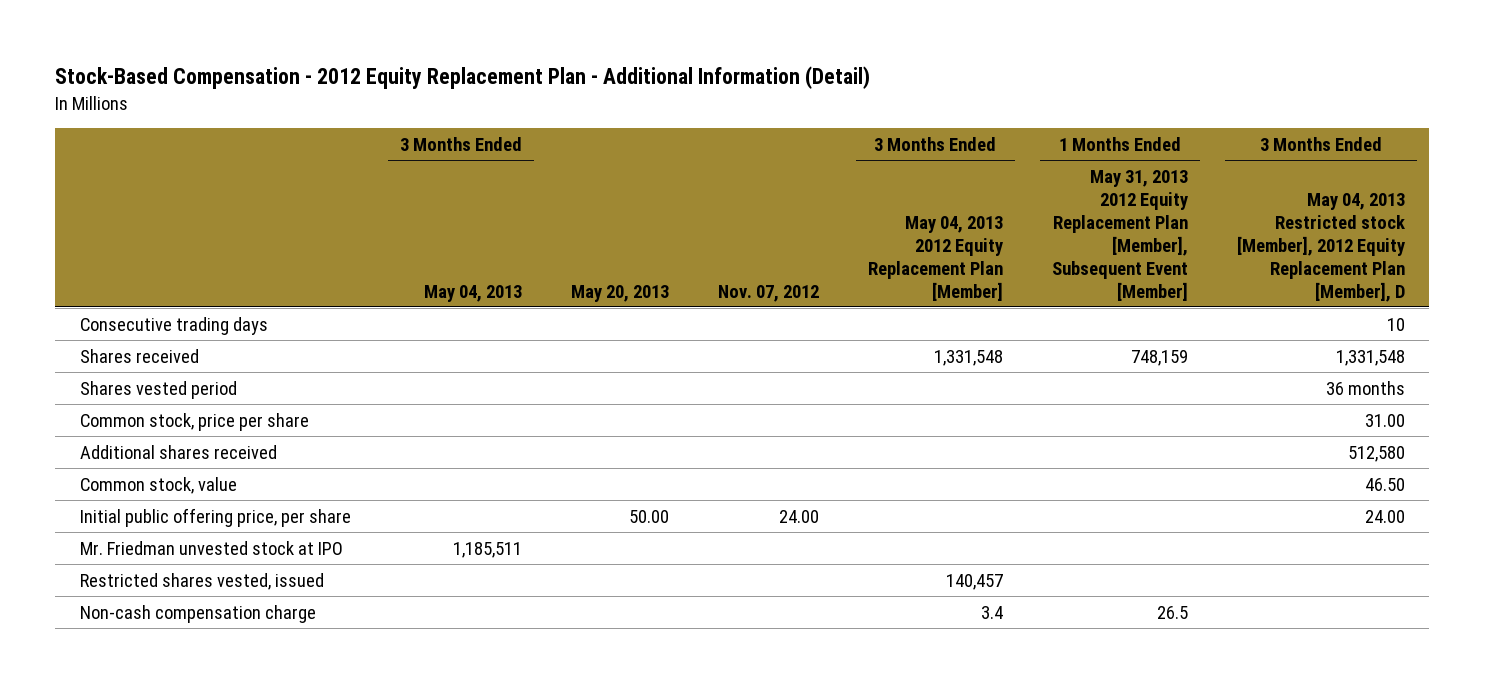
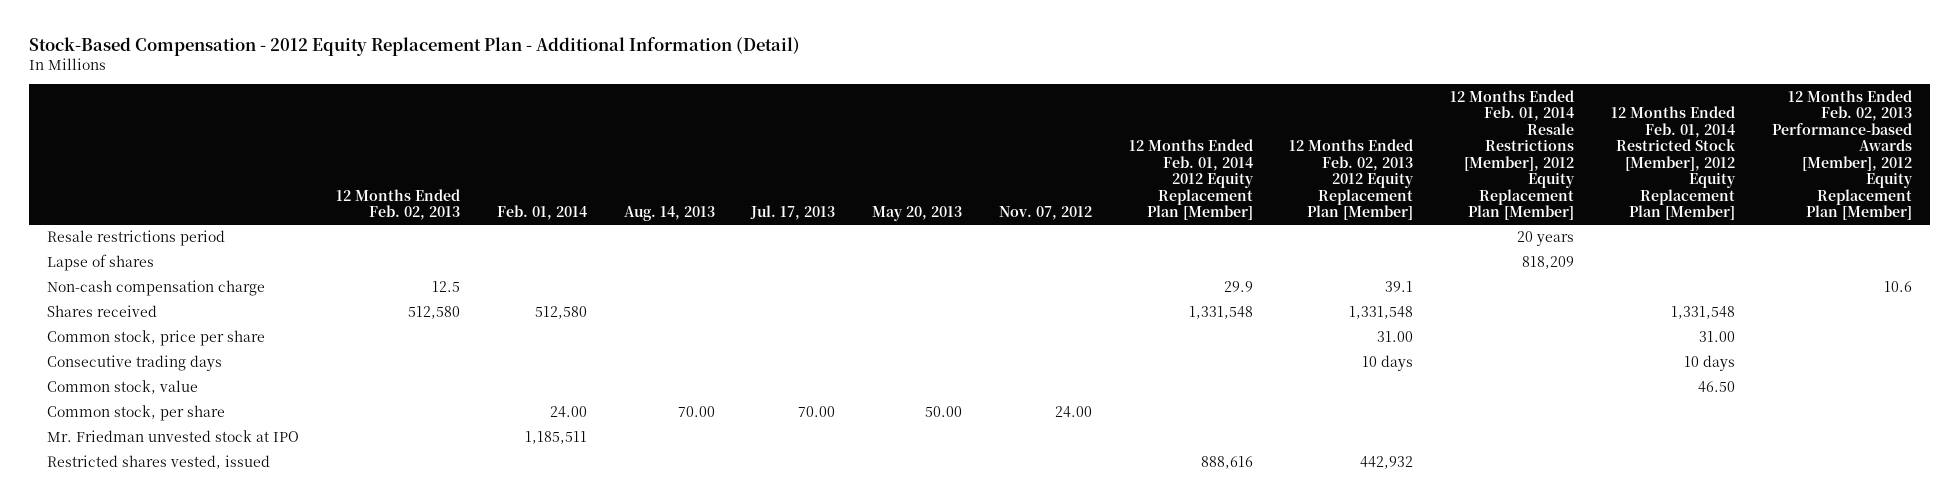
- | 3 Months Ended May 04, 2013 | May 20, 2013 | Nov. 07, 2012 | 3 Months Ended May 04, 2013 2012 Equity Replacement Plan [Member] | 1 Months Ended May 31, 2013 2012 Equity Replacement Plan [Member], Subsequent Event [Member] | 3 Months Ended May 04, 2013 Restricted stock [Member], 2012 Equity Replacement Plan [Member], D
+ | 12 Months Ended Feb. 02, 2013 | Feb. 01, 2014 | Aug. 14, 2013 | Jul. 17, 2013 | May 20, 2013 | Nov. 07, 2012 | 12 Months Ended Feb. 01, 2014 2012 Equity Replacement Plan [Member] | 12 Months Ended Feb. 02, 2013 2012 Equity Replacement Plan [Member] | 12 Months Ended Feb. 01, 2014 Resale Restrictions [Member], 2012 Equity Replacement Plan [Member] | 12 Months Ended Feb. 01, 2014 Restricted Stock [Member], 2012 Equity Replacement Plan [Member] | 12 Months Ended Feb. 02, 2013 Performance-based Awards [Member], 2012 Equity Replacement Plan [Member]
+ Resale restrictions period | | | | | | | | | 20 years | |
+ Lapse of shares | | | | | | | | | 818,209 | |
moved up: Non-cash compensation charge | 12.5 | | | | | | 29.9 | 39.1 | | | 10.6
- Shares vested period | | | | | | 36 months
- Additional shares received | | | | | | 512,580
moved down: Consecutive trading days | | | | | | | | 10 days | | 10 days |
- Initial public offering price, per share | | 50.00 | 24.00 | | | 24.00
+ Common stock, per share | | 24.00 | 70.00 | 70.00 | 50.00 | 24.00 | | | | |

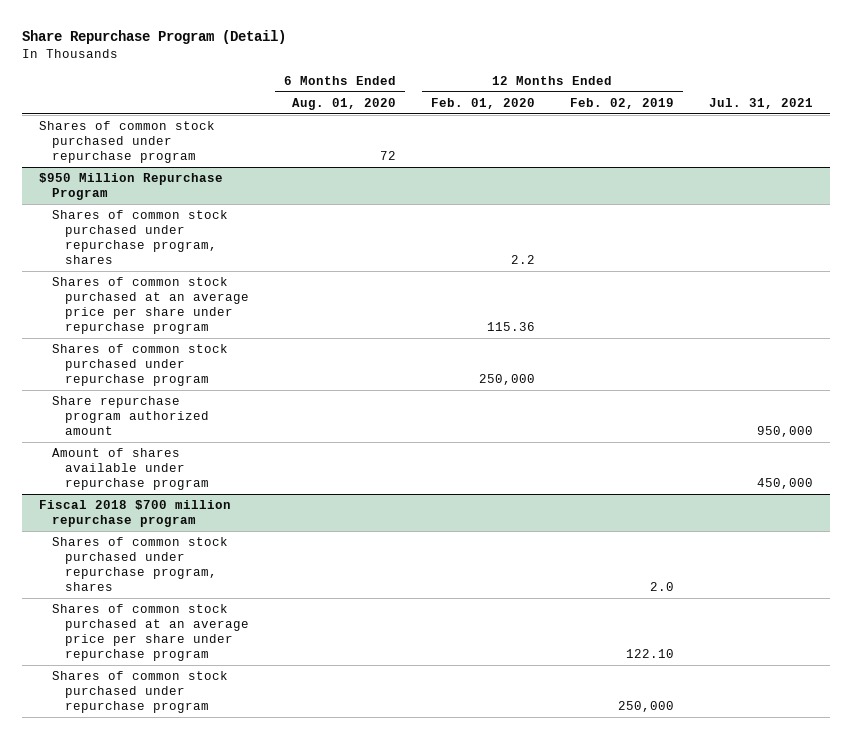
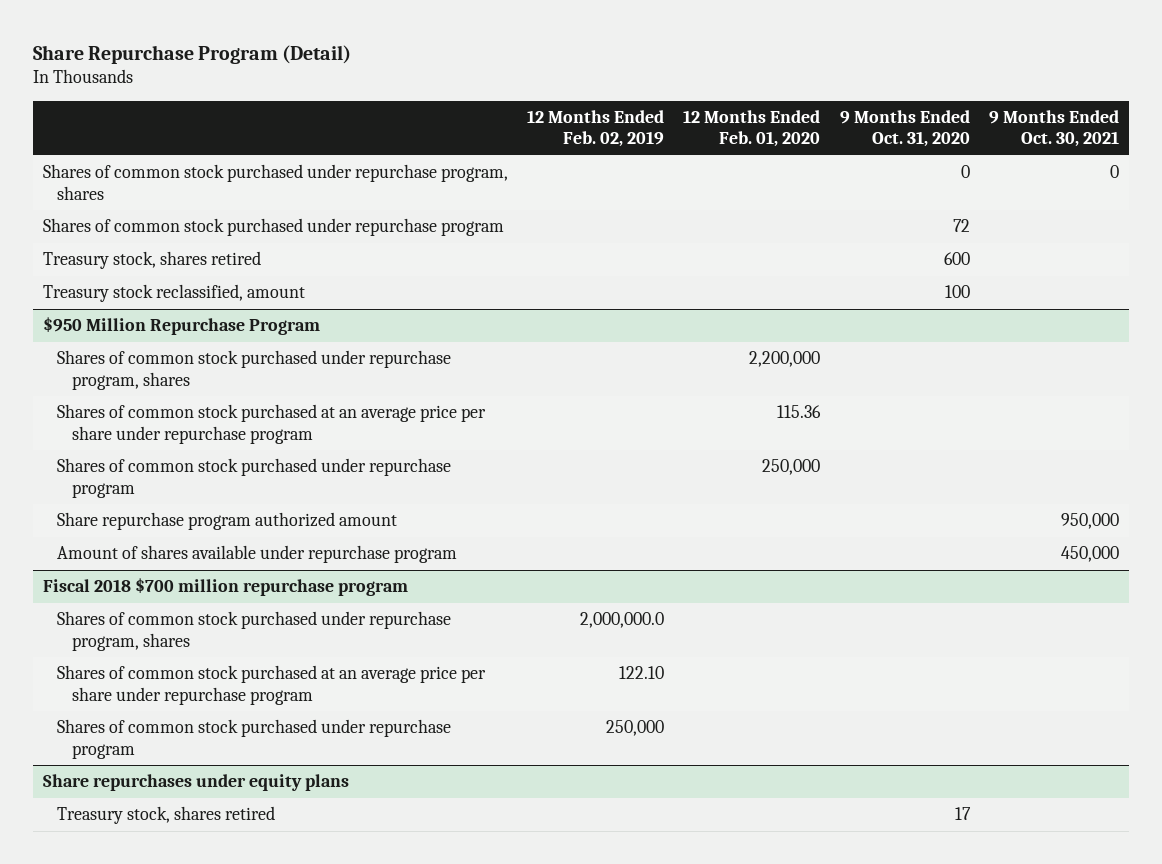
- | 6 Months Ended Aug. 01, 2020 | 12 Months Ended Feb. 01, 2020 | 12 Months Ended Feb. 02, 2019 | Jul. 31, 2021
+ | 12 Months Ended Feb. 02, 2019 | 12 Months Ended Feb. 01, 2020 | 9 Months Ended Oct. 31, 2020 | 9 Months Ended Oct. 30, 2021
+ Shares of common stock purchased under repurchase program, shares | | | 0 | 0
+ Treasury stock, shares retired | | | 600 |
+ Treasury stock reclassified, amount | | | 100 |
@ $950 Million Repurchase Program
- Shares of common stock purchased under repurchase program, shares | | 2.2 | |
+ Shares of common stock purchased under repurchase program, shares | | 2,200,000 | |
@ Fiscal 2018 $700 million repurchase program
- Shares of common stock purchased under repurchase program, shares | | | 2.0 |
+ Shares of common stock purchased under repurchase program, shares | 2,000,000.0 | | |
+ Share repurchases under equity plans
+ Treasury stock, shares retired | | | 17 |

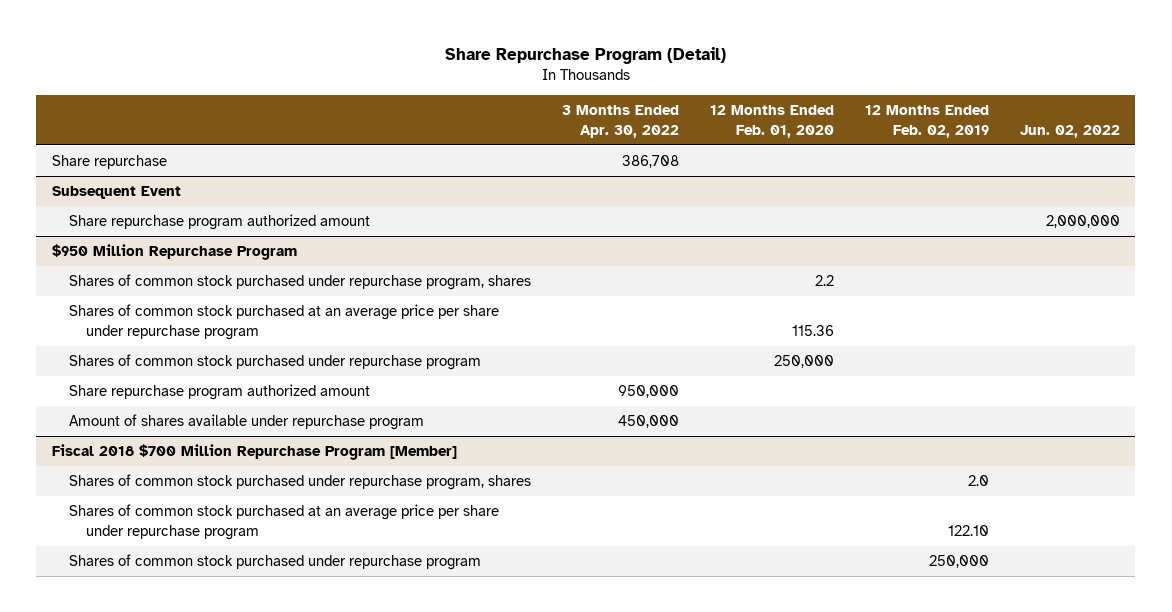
- | 12 Months Ended Feb. 02, 2019 | 12 Months Ended Feb. 01, 2020 | 9 Months Ended Oct. 31, 2020 | 9 Months Ended Oct. 30, 2021
+ | 3 Months Ended Apr. 30, 2022 | 12 Months Ended Feb. 01, 2020 | 12 Months Ended Feb. 02, 2019 | Jun. 02, 2022
- Shares of common stock purchased under repurchase program, shares | | | 0 | 0
- Shares of common stock purchased under repurchase program | | | 72 |
- Treasury stock, shares retired | | | 600 |
- Treasury stock reclassified, amount | | | 100 |
+ Share repurchase | 386,708 | | |
+ Subsequent Event
+ Share repurchase program authorized amount | | | | 2,000,000
@ $950 Million Repurchase Program
- Shares of common stock purchased under repurchase program, shares | | 2,200,000 | |
+ Shares of common stock purchased under repurchase program, shares | | 2.2 | |
- Fiscal 2018 $700 million repurchase program
- Shares of common stock purchased under repurchase program, shares | 2,000,000.0 | | |
+ Fiscal 2018 $700 Million Repurchase Program [Member]
+ Shares of common stock purchased under repurchase program, shares | | | 2.0 |
- Share repurchases under equity plans
- Treasury stock, shares retired | | | 17 |

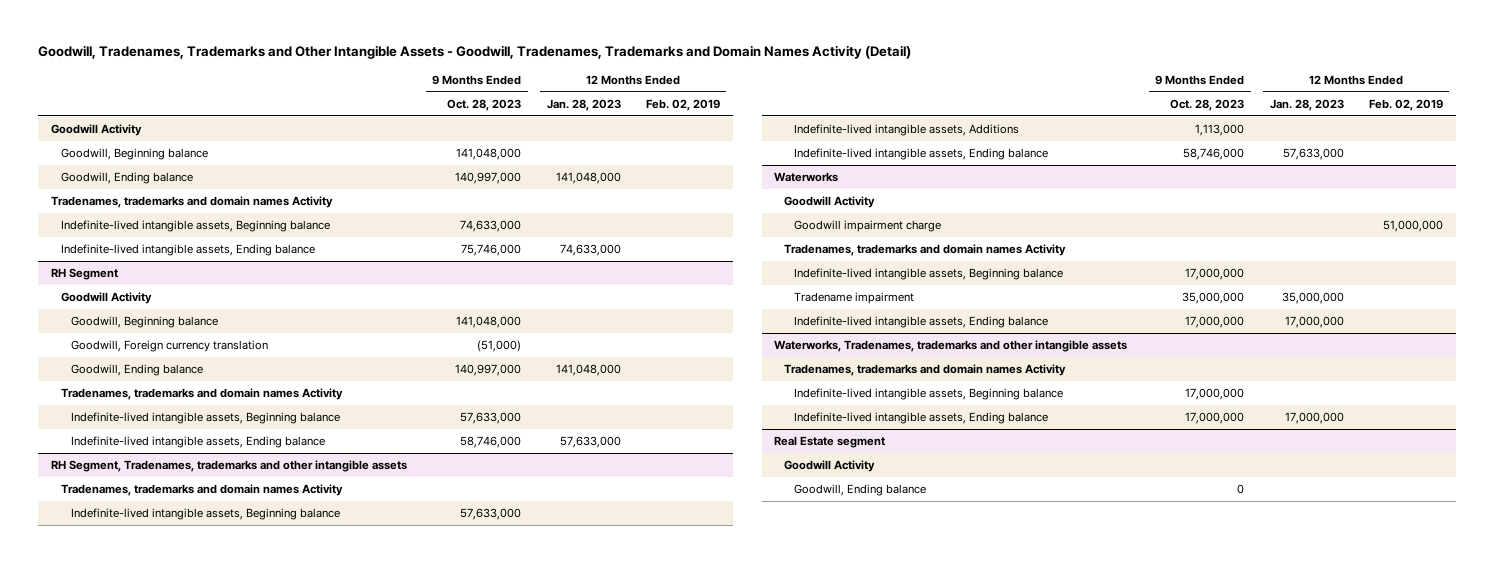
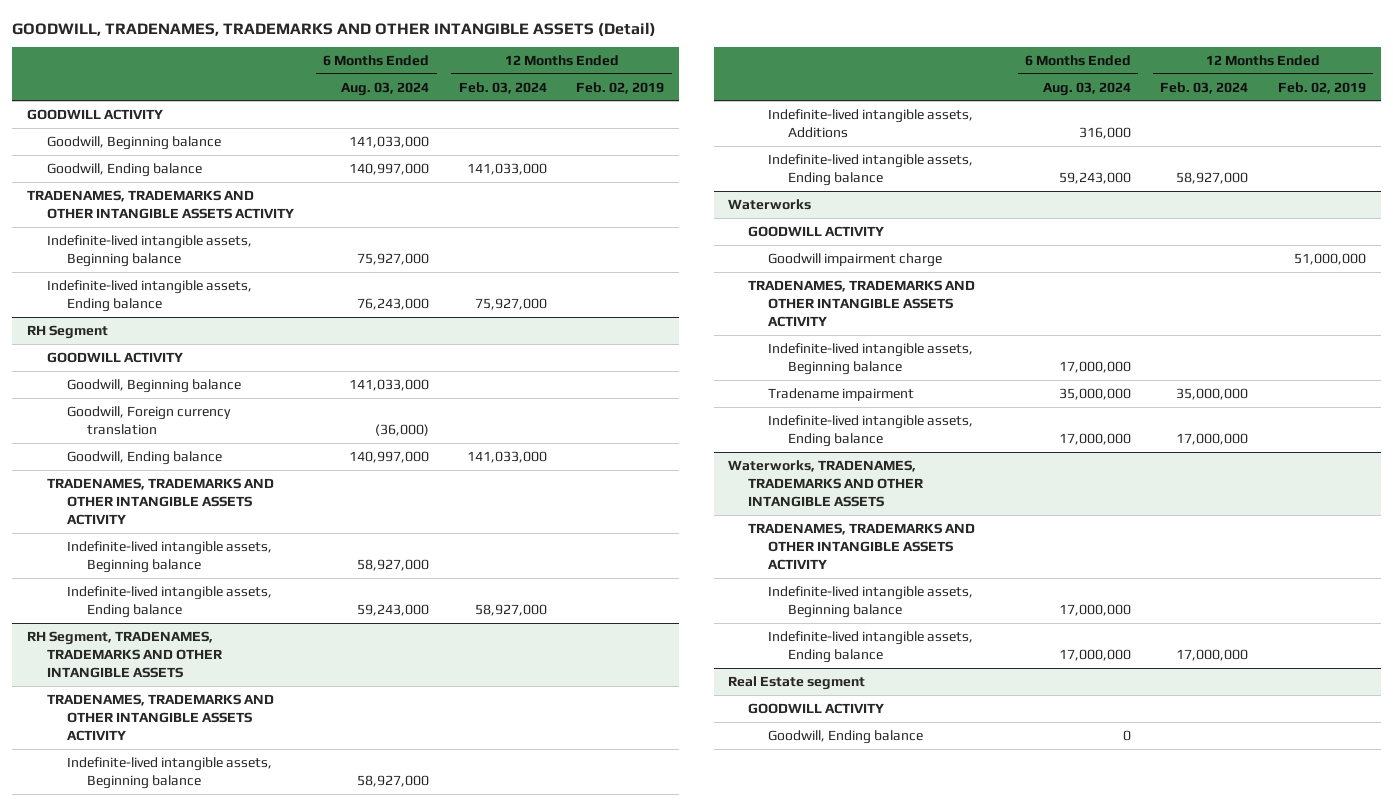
- Goodwill, Tradenames, Trademarks and Other Intangible Assets - Goodwill, Tradenames, Trademarks and Domain Names Activity (Detail)
+ GOODWILL, TRADENAMES, TRADEMARKS AND OTHER INTANGIBLE ASSETS (Detail)
- | 9 Months Ended Oct. 28, 2023 | 12 Months Ended Jan. 28, 2023 | 12 Months Ended Feb. 02, 2019
+ | 6 Months Ended Aug. 03, 2024 | 12 Months Ended Feb. 03, 2024 | 12 Months Ended Feb. 02, 2019
- Goodwill Activity
+ GOODWILL ACTIVITY
- Tradenames, trademarks and domain names Activity
+ TRADENAMES, TRADEMARKS AND OTHER INTANGIBLE ASSETS ACTIVITY
@ RH Segment
- Goodwill Activity
+ GOODWILL ACTIVITY
- Tradenames, trademarks and domain names Activity
+ TRADENAMES, TRADEMARKS AND OTHER INTANGIBLE ASSETS ACTIVITY
- RH Segment, Tradenames, trademarks and other intangible assets
- Tradenames, trademarks and domain names Activity
+ RH Segment, TRADENAMES, TRADEMARKS AND OTHER INTANGIBLE ASSETS
+ TRADENAMES, TRADEMARKS AND OTHER INTANGIBLE ASSETS ACTIVITY
@ Waterworks
- Goodwill Activity
+ GOODWILL ACTIVITY
- Tradenames, trademarks and domain names Activity
+ TRADENAMES, TRADEMARKS AND OTHER INTANGIBLE ASSETS ACTIVITY
- Waterworks, Tradenames, trademarks and other intangible assets
- Tradenames, trademarks and domain names Activity
+ Waterworks, TRADENAMES, TRADEMARKS AND OTHER INTANGIBLE ASSETS
+ TRADENAMES, TRADEMARKS AND OTHER INTANGIBLE ASSETS ACTIVITY
@ Real Estate segment
- Goodwill Activity
+ GOODWILL ACTIVITY

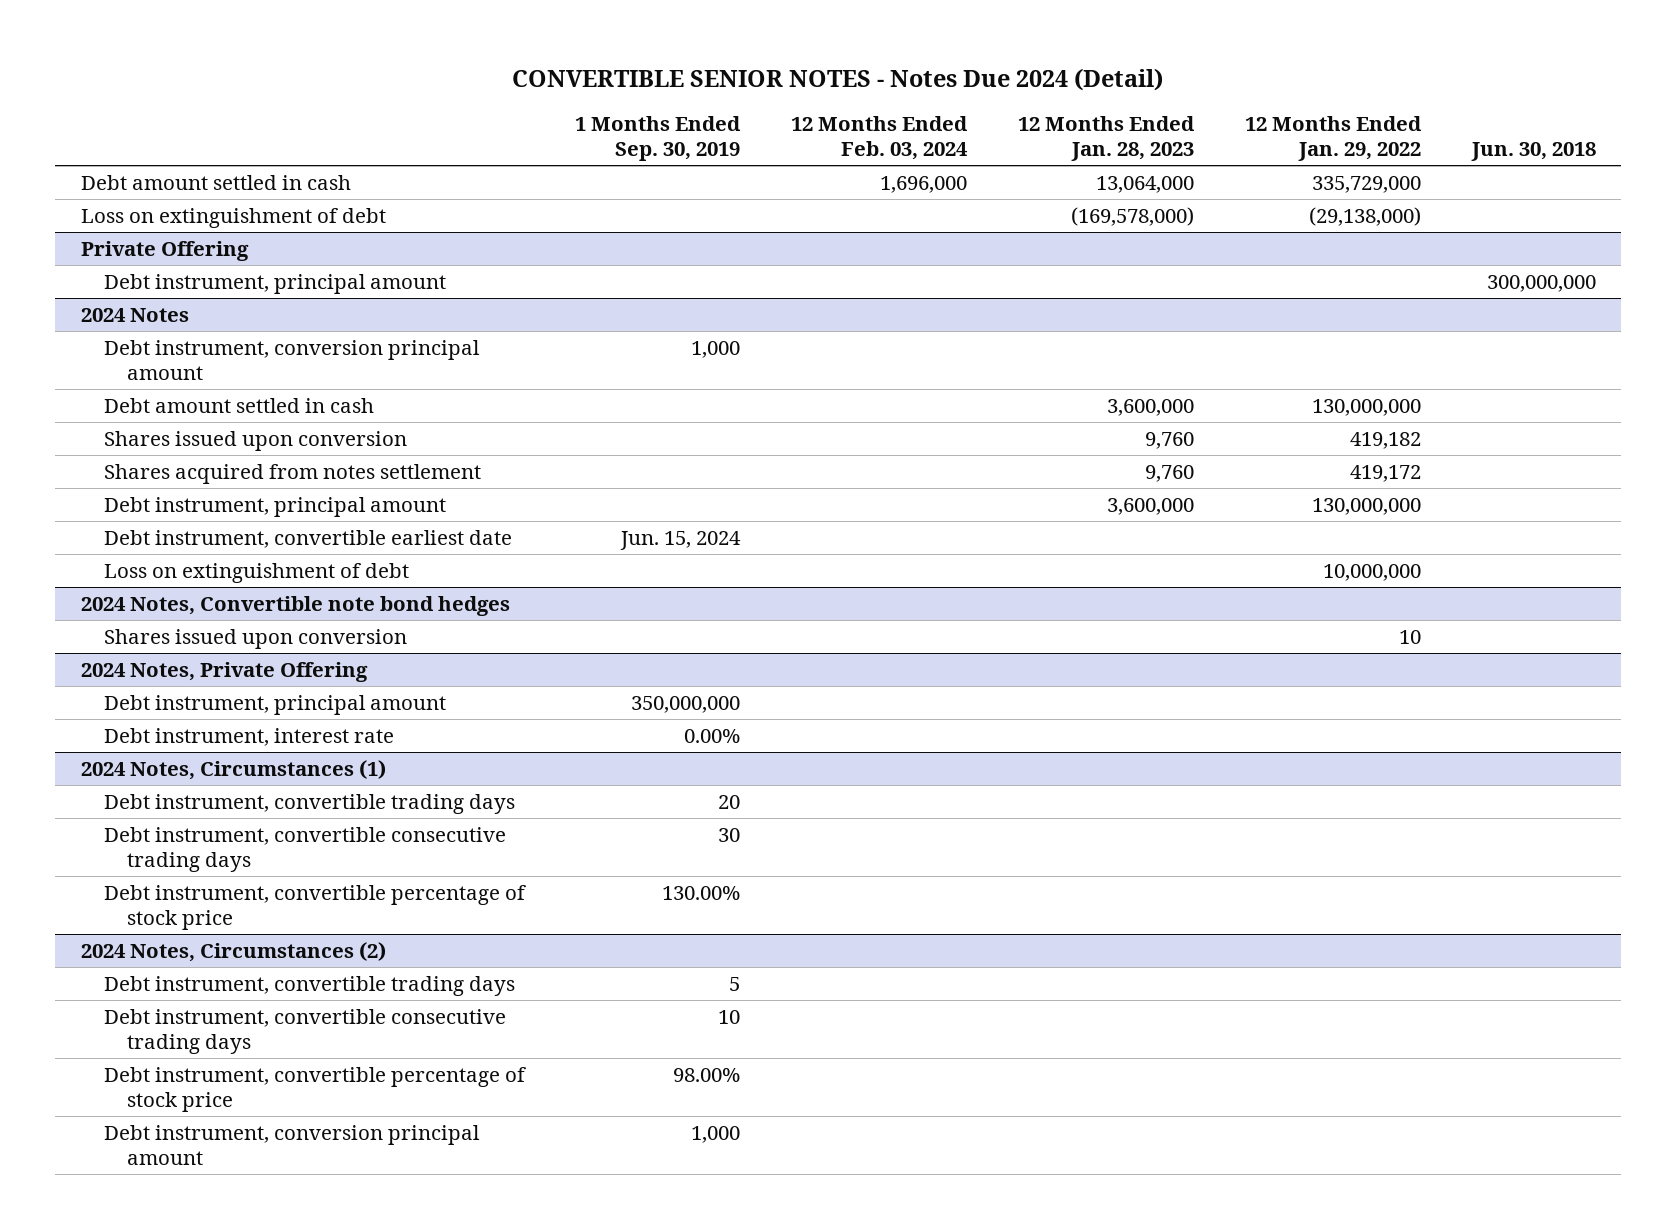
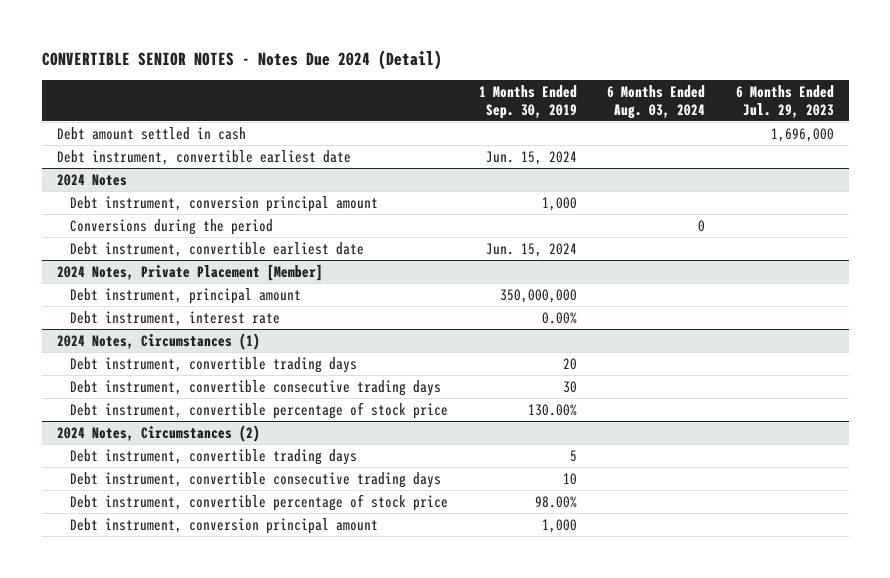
- | 1 Months Ended Sep. 30, 2019 | 12 Months Ended Feb. 03, 2024 | 12 Months Ended Jan. 28, 2023 | 12 Months Ended Jan. 29, 2022 | Jun. 30, 2018
+ | 1 Months Ended Sep. 30, 2019 | 6 Months Ended Aug. 03, 2024 | 6 Months Ended Jul. 29, 2023
- Loss on extinguishment of debt | | | (169,578,000) | (29,138,000) |
- Private Offering
- Debt instrument, principal amount | | | | | 300,000,000
+ Debt instrument, convertible earliest date | Jun. 15, 2024 | |
@ 2024 Notes
- Debt amount settled in cash | | | 3,600,000 | 130,000,000 |
- Shares issued upon conversion | | | 9,760 | 419,182 |
- Shares acquired from notes settlement | | | 9,760 | 419,172 |
- Debt instrument, principal amount | | | 3,600,000 | 130,000,000 |
+ Conversions during the period | | 0 |
- Loss on extinguishment of debt | | | | 10,000,000 |
- 2024 Notes, Convertible note bond hedges
- Shares issued upon conversion | | | | 10 |
- 2024 Notes, Private Offering
+ 2024 Notes, Private Placement [Member]

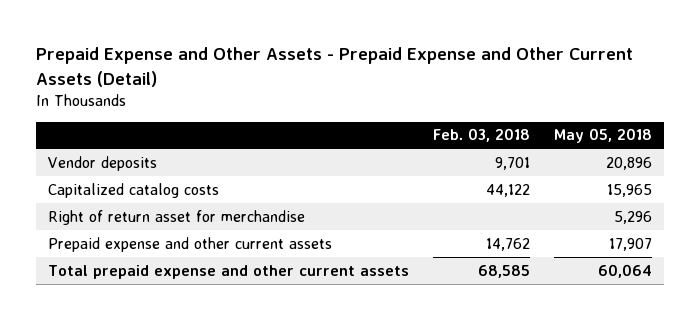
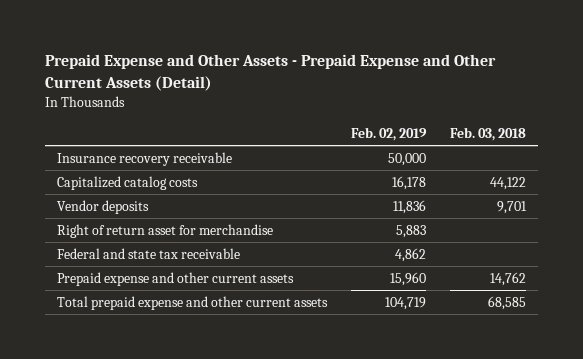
- | Feb. 03, 2018 | May 05, 2018
+ | Feb. 02, 2019 | Feb. 03, 2018
+ Insurance recovery receivable | 50,000 |
moved down: Vendor deposits | 11,836 | 9,701
+ Federal and state tax receivable | 4,862 |

